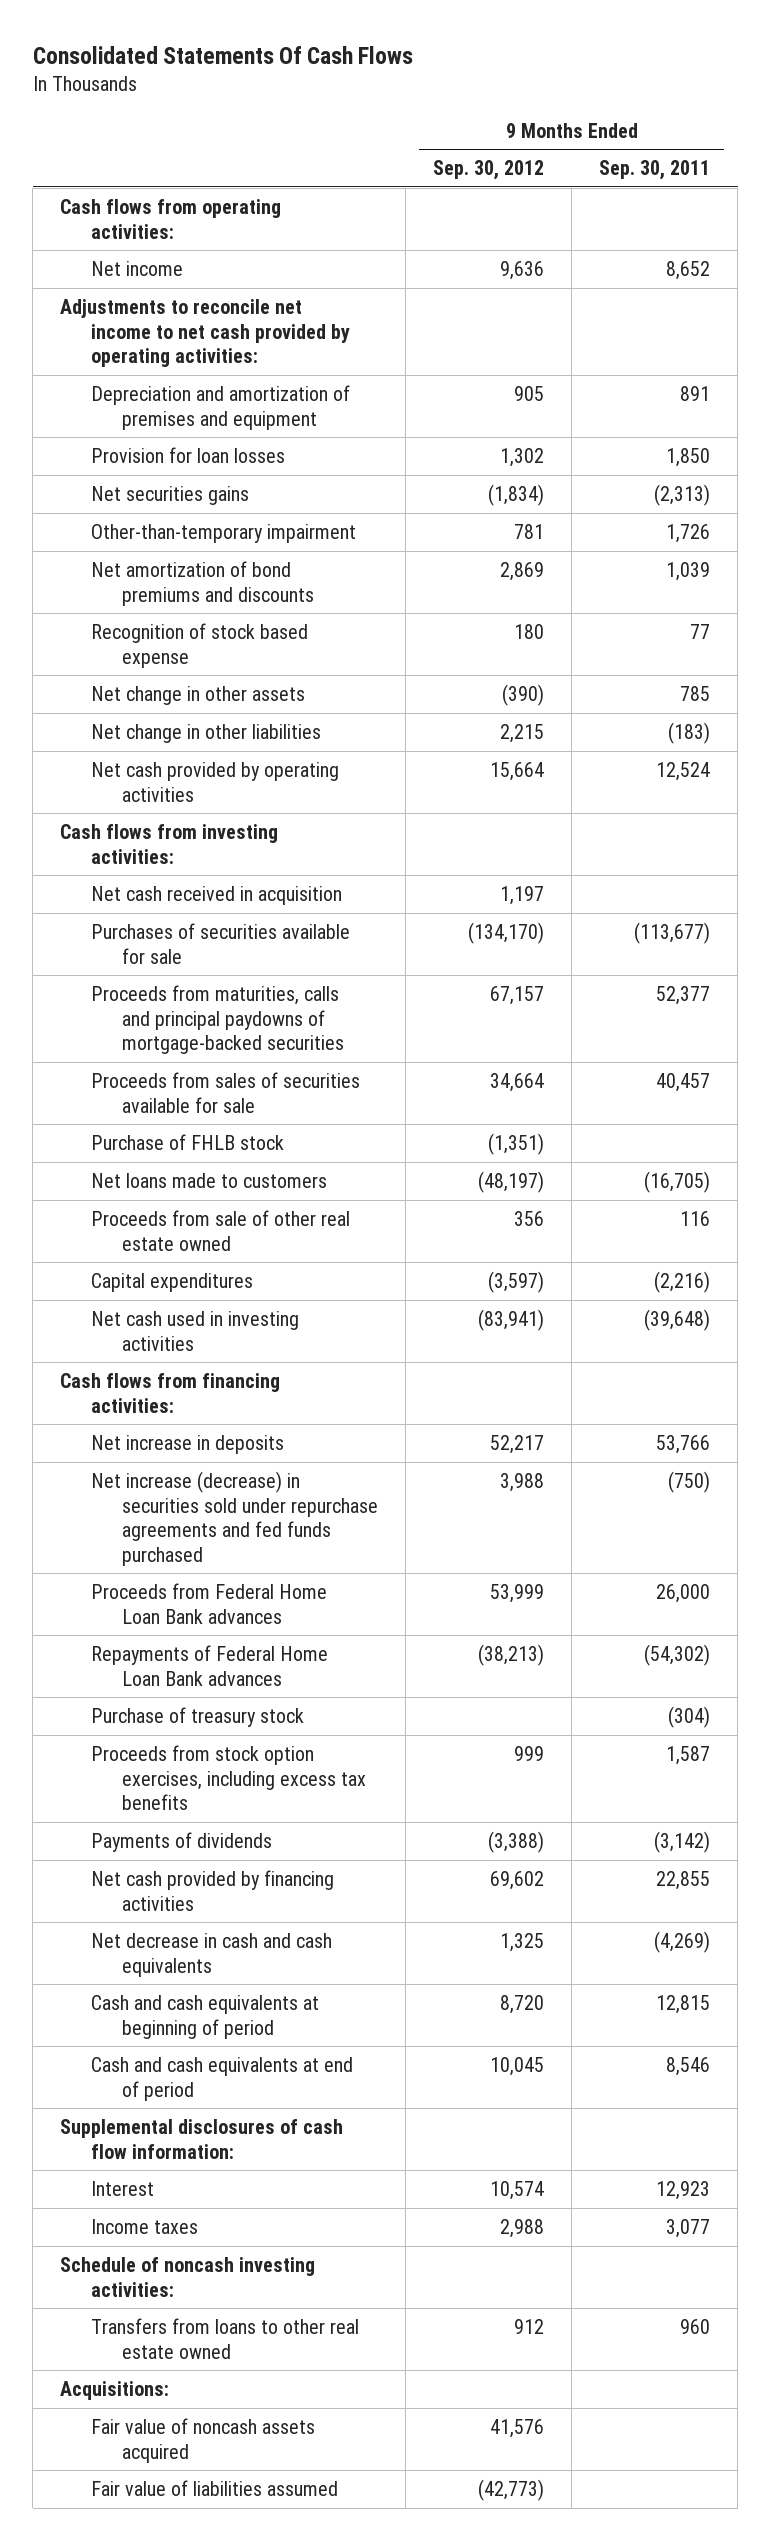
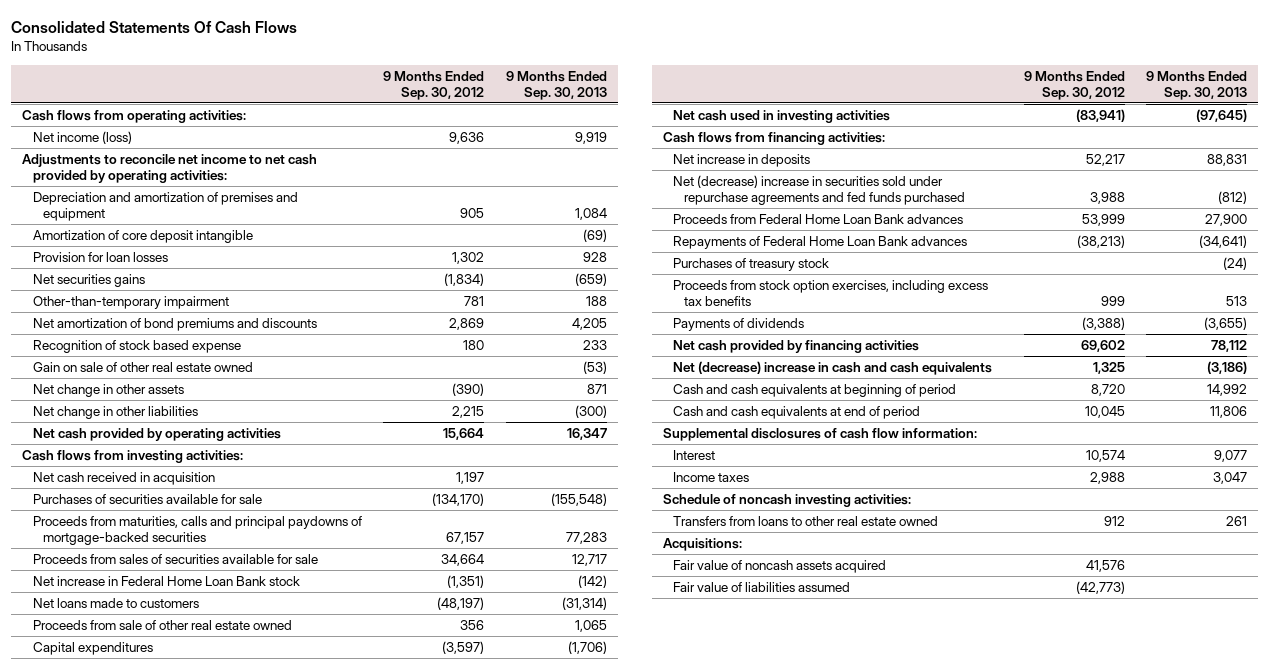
- | 9 Months Ended Sep. 30, 2012 | 9 Months Ended Sep. 30, 2011
+ | 9 Months Ended Sep. 30, 2012 | 9 Months Ended Sep. 30, 2013
- Net income | 9,636 | 8,652
+ Net income (loss) | 9,636 | 9,919
+ Amortization of core deposit intangible | | (69)
+ Gain on sale of other real estate owned | | (53)
- Purchase of FHLB stock | (1,351) |
+ Net increase in Federal Home Loan Bank stock | (1,351) | (142)
- Net increase (decrease) in securities sold under repurchase agreements and fed funds purchased | 3,988 | (750)
+ Net (decrease) increase in securities sold under repurchase agreements and fed funds purchased | 3,988 | (812)
- Purchase of treasury stock | | (304)
+ Purchases of treasury stock | | (24)
- Net decrease in cash and cash equivalents | 1,325 | (4,269)
+ Net (decrease) increase in cash and cash equivalents | 1,325 | (3,186)

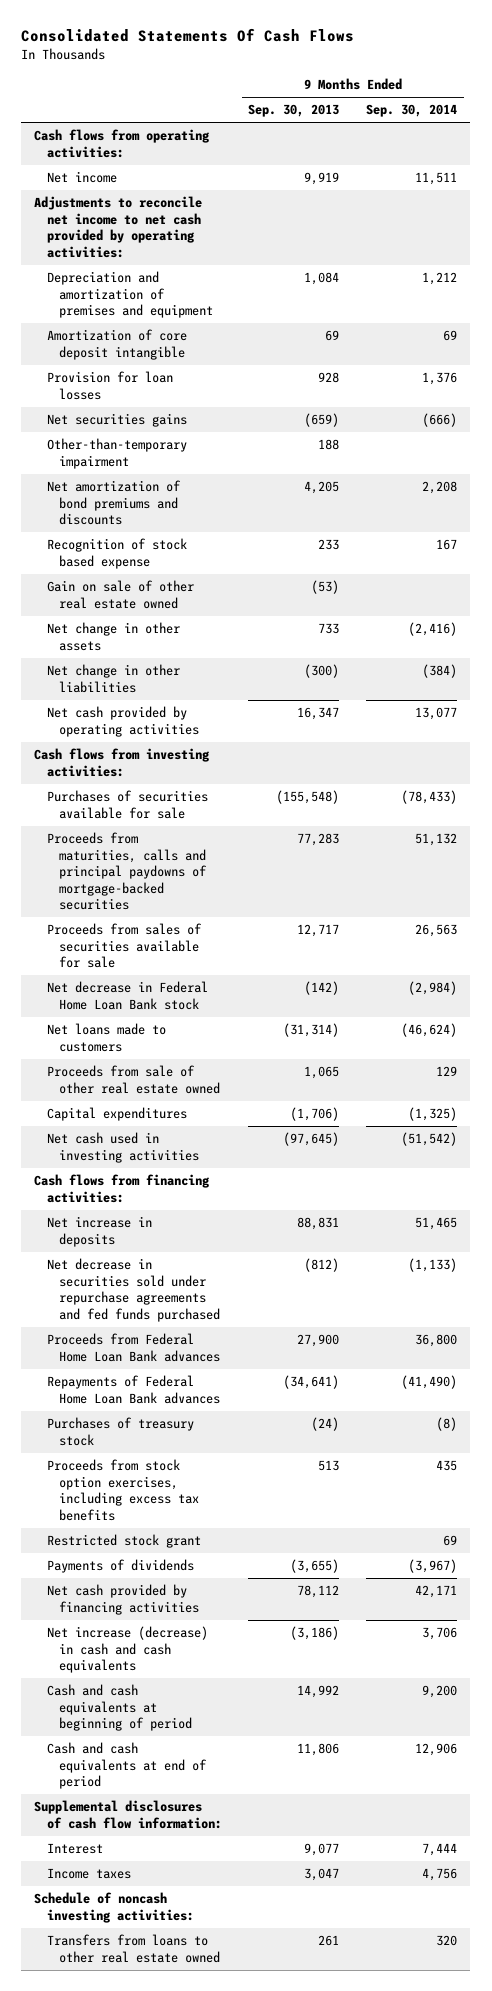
- | 9 Months Ended Sep. 30, 2012 | 9 Months Ended Sep. 30, 2013
+ | 9 Months Ended Sep. 30, 2013 | 9 Months Ended Sep. 30, 2014
- Net income (loss) | 9,636 | 9,919
+ Net income | 9,919 | 11,511
- Amortization of core deposit intangible | | (69)
+ Amortization of core deposit intangible | 69 | 69
- Net change in other assets | (390) | 871
+ Net change in other assets | 733 | (2,416)
- Net cash received in acquisition | 1,197 |
- Net increase in Federal Home Loan Bank stock | (1,351) | (142)
+ Net decrease in Federal Home Loan Bank stock | (142) | (2,984)
- Net (decrease) increase in securities sold under repurchase agreements and fed funds purchased | 3,988 | (812)
+ Net decrease in securities sold under repurchase agreements and fed funds purchased | (812) | (1,133)
+ Restricted stock grant | | 69
- Net (decrease) increase in cash and cash equivalents | 1,325 | (3,186)
+ Net increase (decrease) in cash and cash equivalents | (3,186) | 3,706
- Acquisitions:
- Fair value of noncash assets acquired | 41,576 |
- Fair value of liabilities assumed | (42,773) |

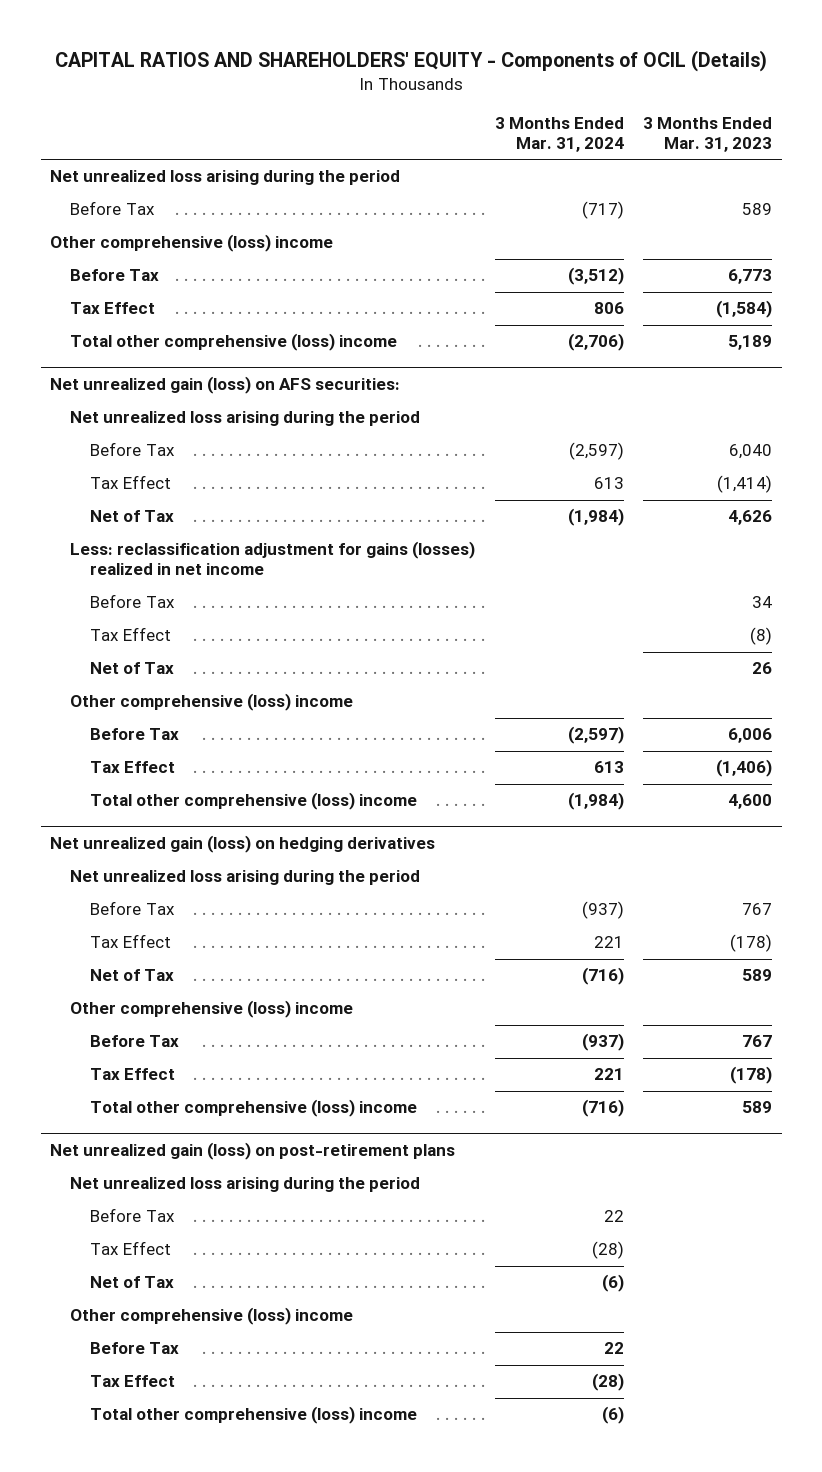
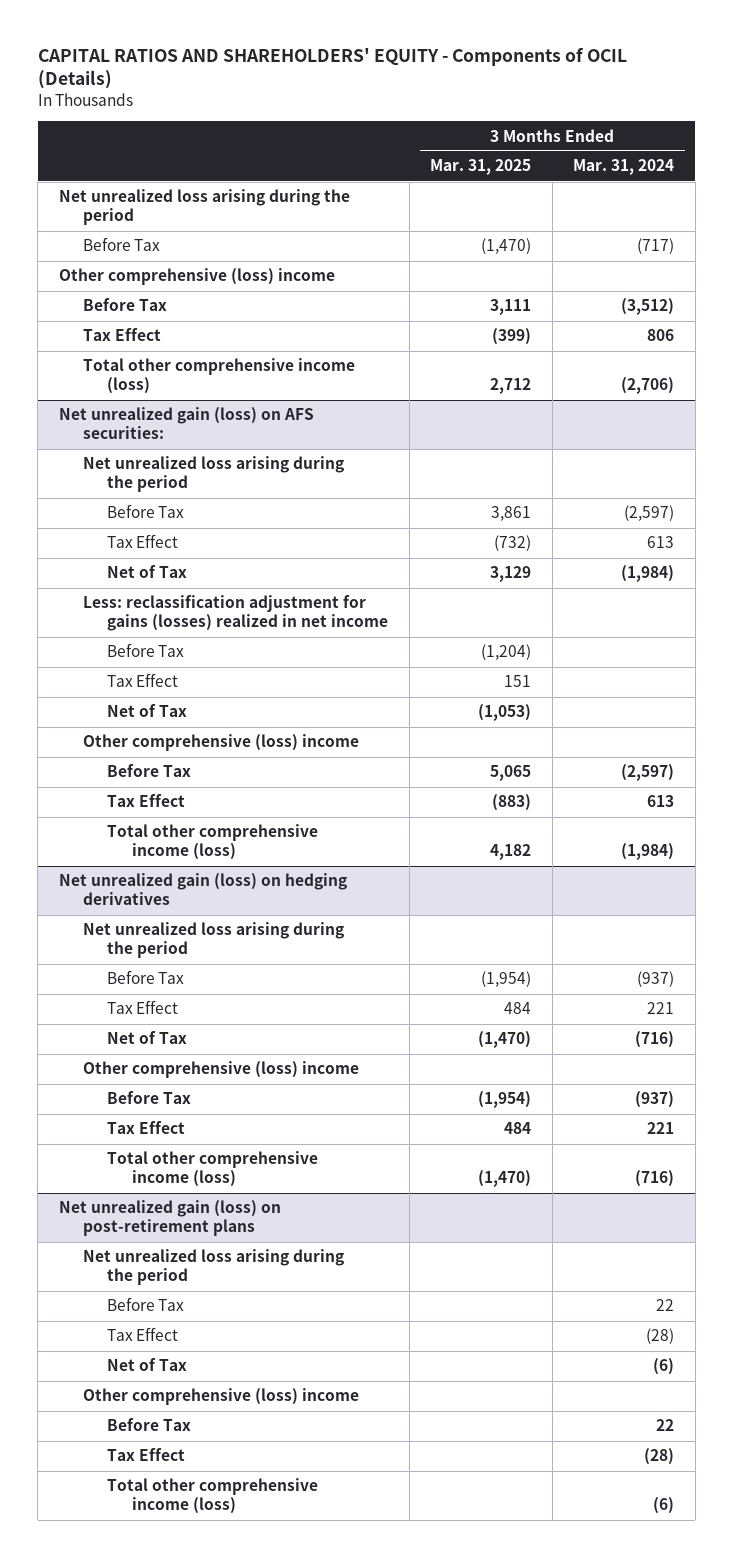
- | 3 Months Ended Mar. 31, 2024 | 3 Months Ended Mar. 31, 2023
+ | 3 Months Ended Mar. 31, 2025 | 3 Months Ended Mar. 31, 2024
- Total other comprehensive (loss) income | (2,706) | 5,189
+ Total other comprehensive income (loss) | 2,712 | (2,706)
@ Net unrealized gain (loss) on AFS securities:
- Total other comprehensive (loss) income | (1,984) | 4,600
+ Total other comprehensive income (loss) | 4,182 | (1,984)
@ Net unrealized gain (loss) on hedging derivatives
- Total other comprehensive (loss) income | (716) | 589
+ Total other comprehensive income (loss) | (1,470) | (716)
@ Net unrealized gain (loss) on post-retirement plans
- Total other comprehensive (loss) income | (6) |
+ Total other comprehensive income (loss) | | (6)

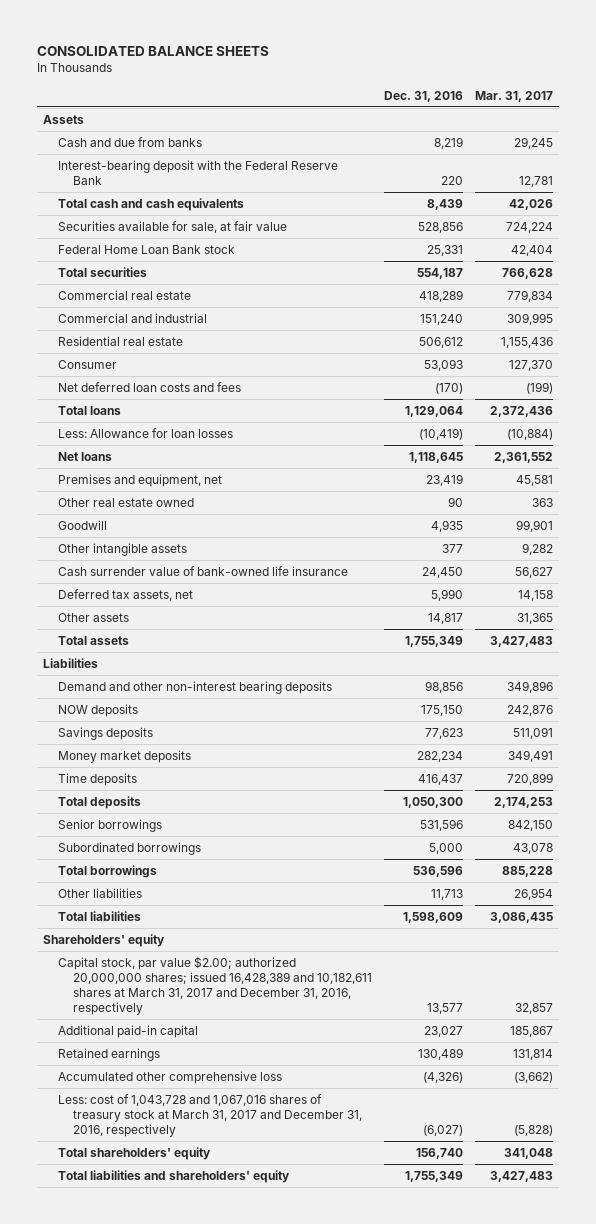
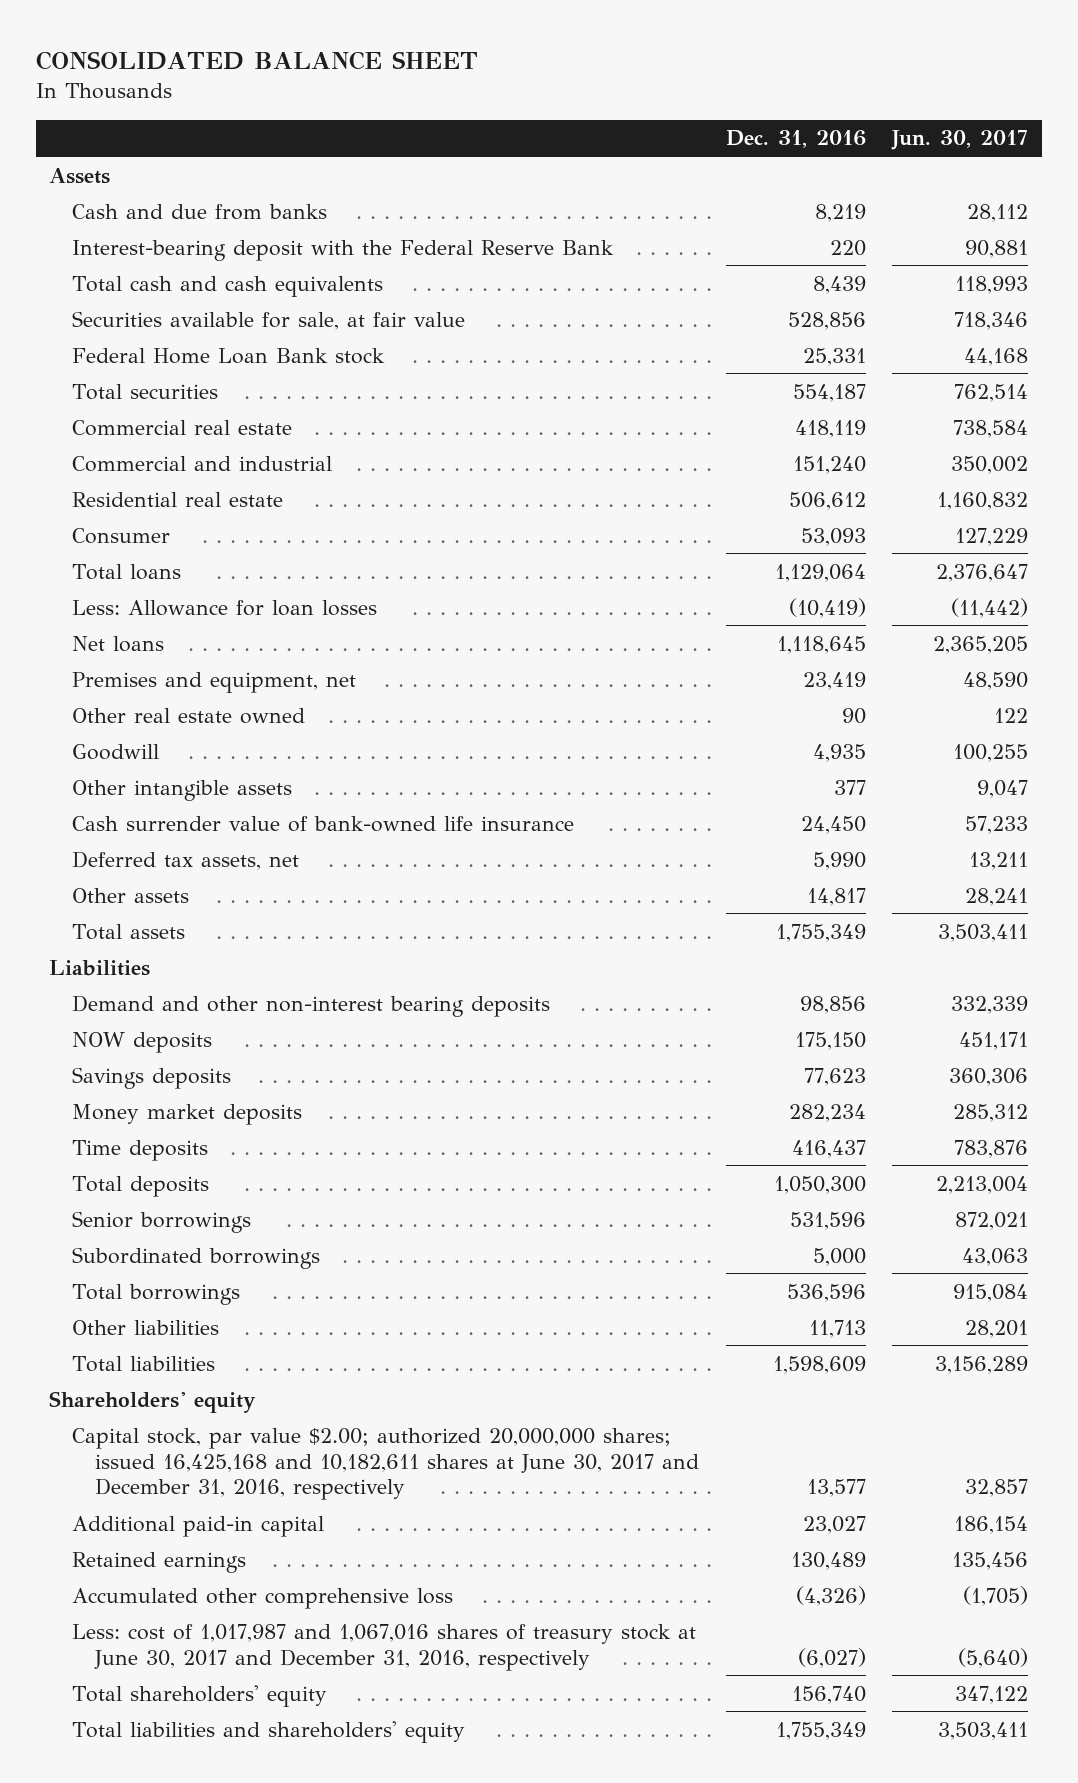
- CONSOLIDATED BALANCE SHEETS
+ CONSOLIDATED BALANCE SHEET
- | Dec. 31, 2016 | Mar. 31, 2017
+ | Dec. 31, 2016 | Jun. 30, 2017
- Commercial real estate | 418,289 | 779,834
+ Commercial real estate | 418,119 | 738,584
- Net deferred loan costs and fees | (170) | (199)
- Capital stock, par value $2.00; authorized 20,000,000 shares; issued 16,428,389 and 10,182,611 shares at March 31, 2017 and December 31, 2016, respectively | 13,577 | 32,857
+ Capital stock, par value $2.00; authorized 20,000,000 shares; issued 16,425,168 and 10,182,611 shares at June 30, 2017 and December 31, 2016, respectively | 13,577 | 32,857
- Less: cost of 1,043,728 and 1,067,016 shares of treasury stock at March 31, 2017 and December 31, 2016, respectively | (6,027) | (5,828)
+ Less: cost of 1,017,987 and 1,067,016 shares of treasury stock at June 30, 2017 and December 31, 2016, respectively | (6,027) | (5,640)

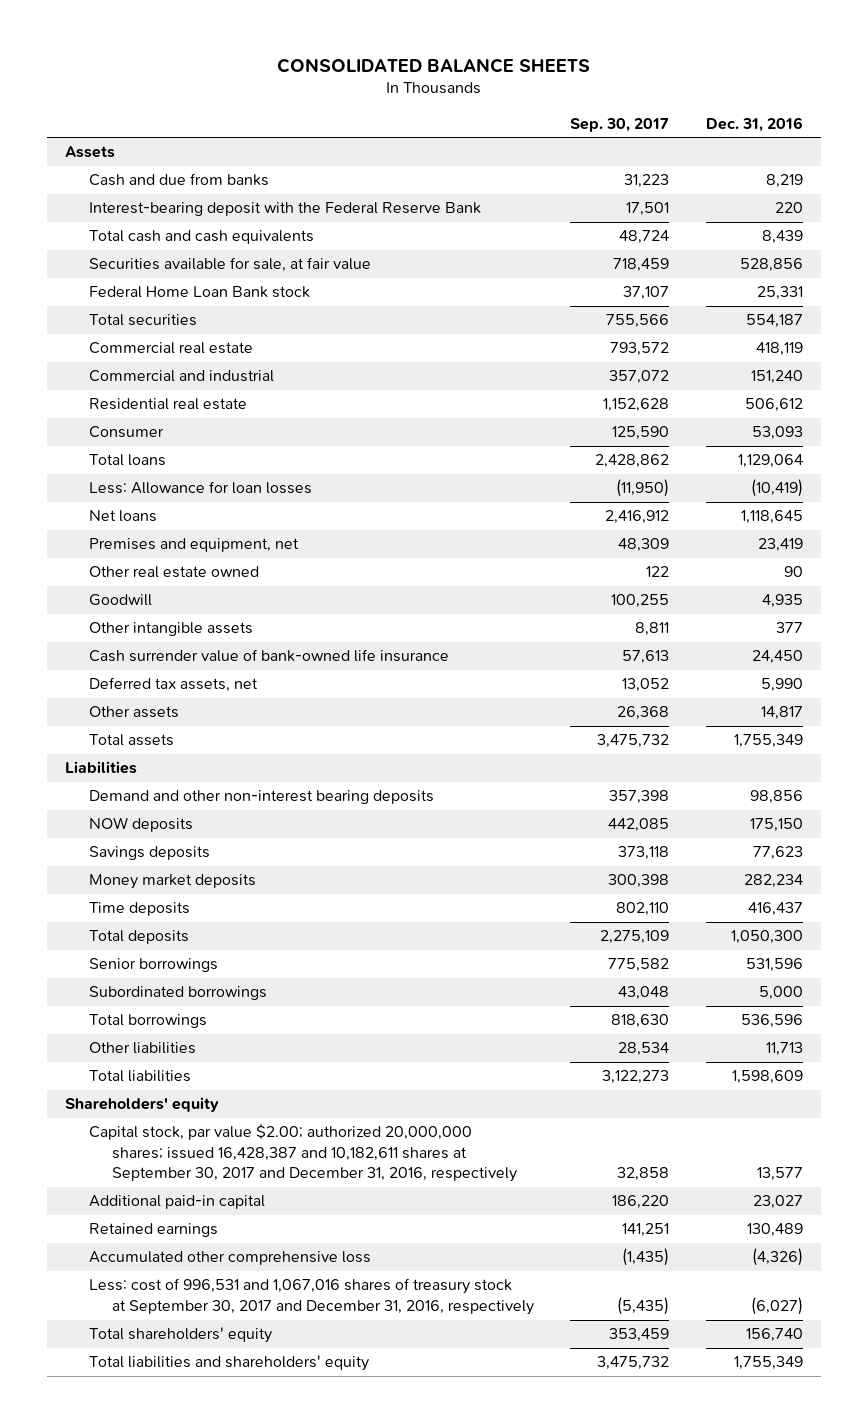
- CONSOLIDATED BALANCE SHEET
+ CONSOLIDATED BALANCE SHEETS
- | Dec. 31, 2016 | Jun. 30, 2017
+ | Sep. 30, 2017 | Dec. 31, 2016
- Capital stock, par value $2.00; authorized 20,000,000 shares; issued 16,425,168 and 10,182,611 shares at June 30, 2017 and December 31, 2016, respectively | 13,577 | 32,857
+ Capital stock, par value $2.00; authorized 20,000,000 shares; issued 16,428,387 and 10,182,611 shares at September 30, 2017 and December 31, 2016, respectively | 32,858 | 13,577
- Less: cost of 1,017,987 and 1,067,016 shares of treasury stock at June 30, 2017 and December 31, 2016, respectively | (6,027) | (5,640)
+ Less: cost of 996,531 and 1,067,016 shares of treasury stock at September 30, 2017 and December 31, 2016, respectively | (5,435) | (6,027)

